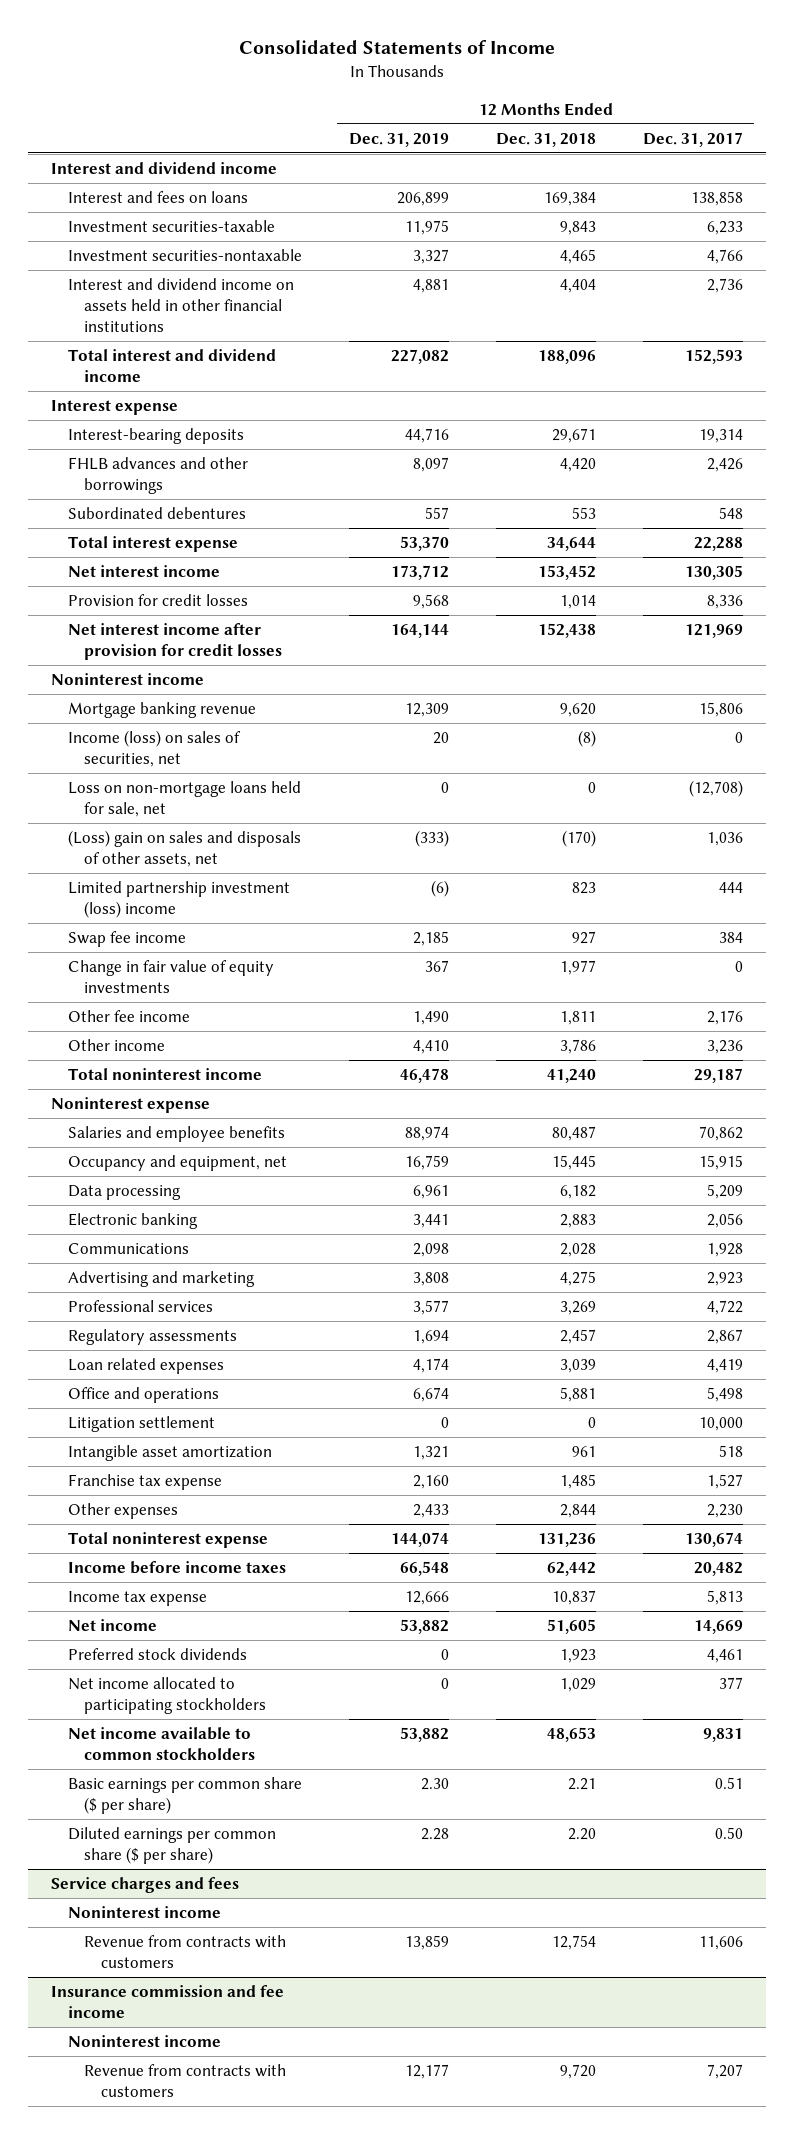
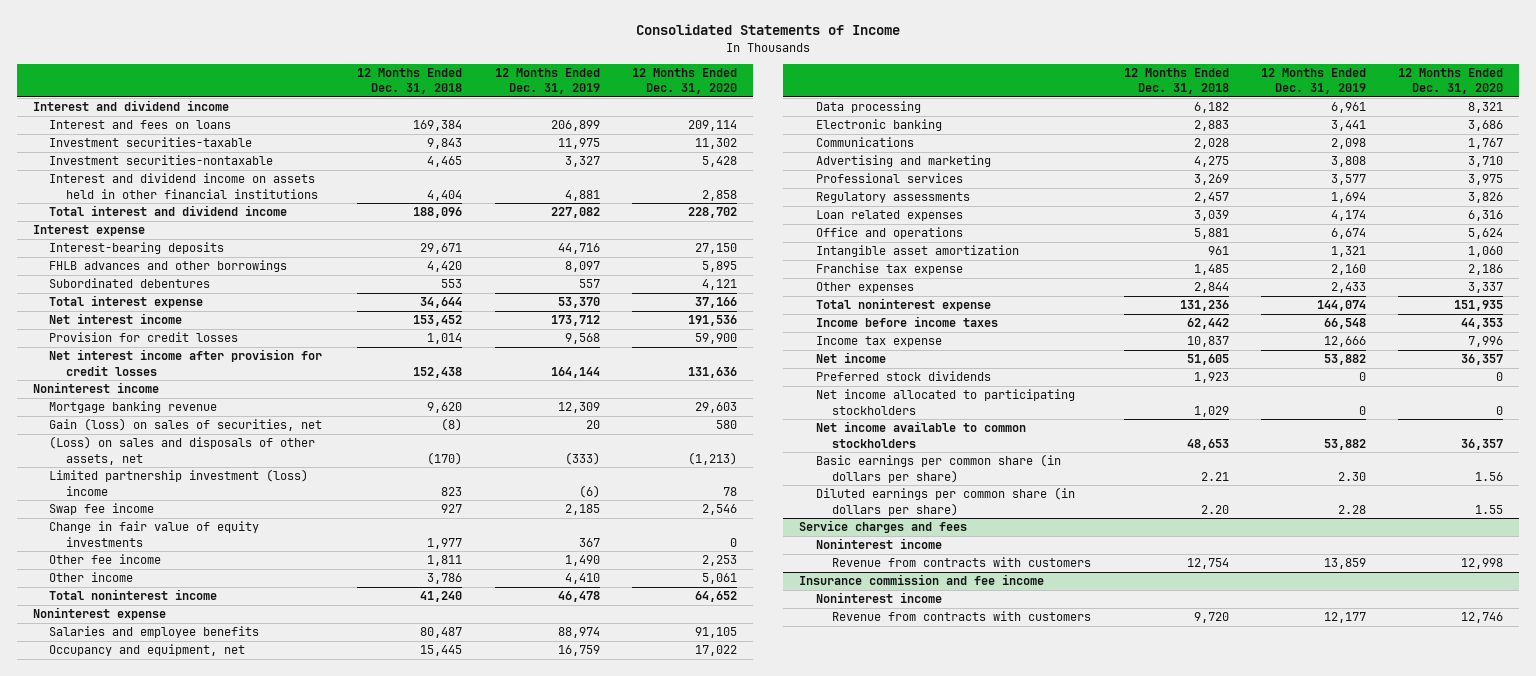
- | 12 Months Ended Dec. 31, 2019 | 12 Months Ended Dec. 31, 2018 | 12 Months Ended Dec. 31, 2017
+ | 12 Months Ended Dec. 31, 2018 | 12 Months Ended Dec. 31, 2019 | 12 Months Ended Dec. 31, 2020
- Income (loss) on sales of securities, net | 20 | (8) | 0
- Loss on non-mortgage loans held for sale, net | 0 | 0 | (12,708)
- (Loss) gain on sales and disposals of other assets, net | (333) | (170) | 1,036
+ Gain (loss) on sales of securities, net | (8) | 20 | 580
+ (Loss) on sales and disposals of other assets, net | (170) | (333) | (1,213)
- Litigation settlement | 0 | 0 | 10,000
- Basic earnings per common share ($ per share) | 2.30 | 2.21 | 0.51
- Diluted earnings per common share ($ per share) | 2.28 | 2.20 | 0.50
+ Basic earnings per common share (in dollars per share) | 2.21 | 2.30 | 1.56
+ Diluted earnings per common share (in dollars per share) | 2.20 | 2.28 | 1.55

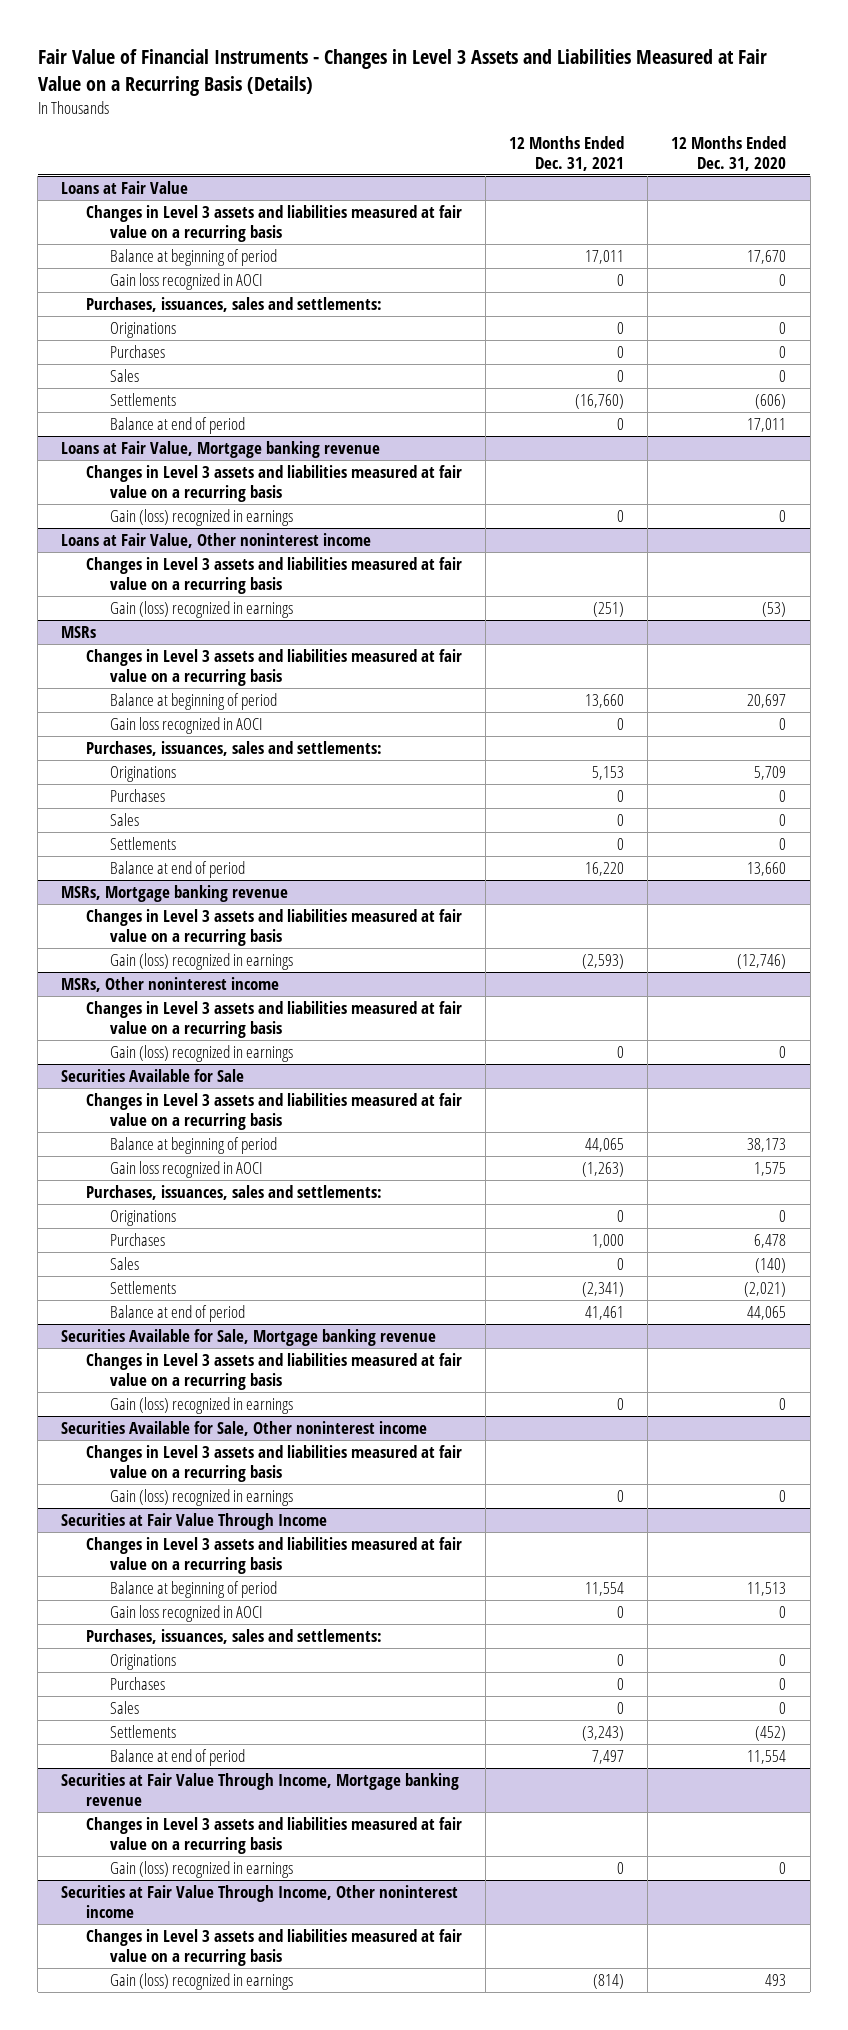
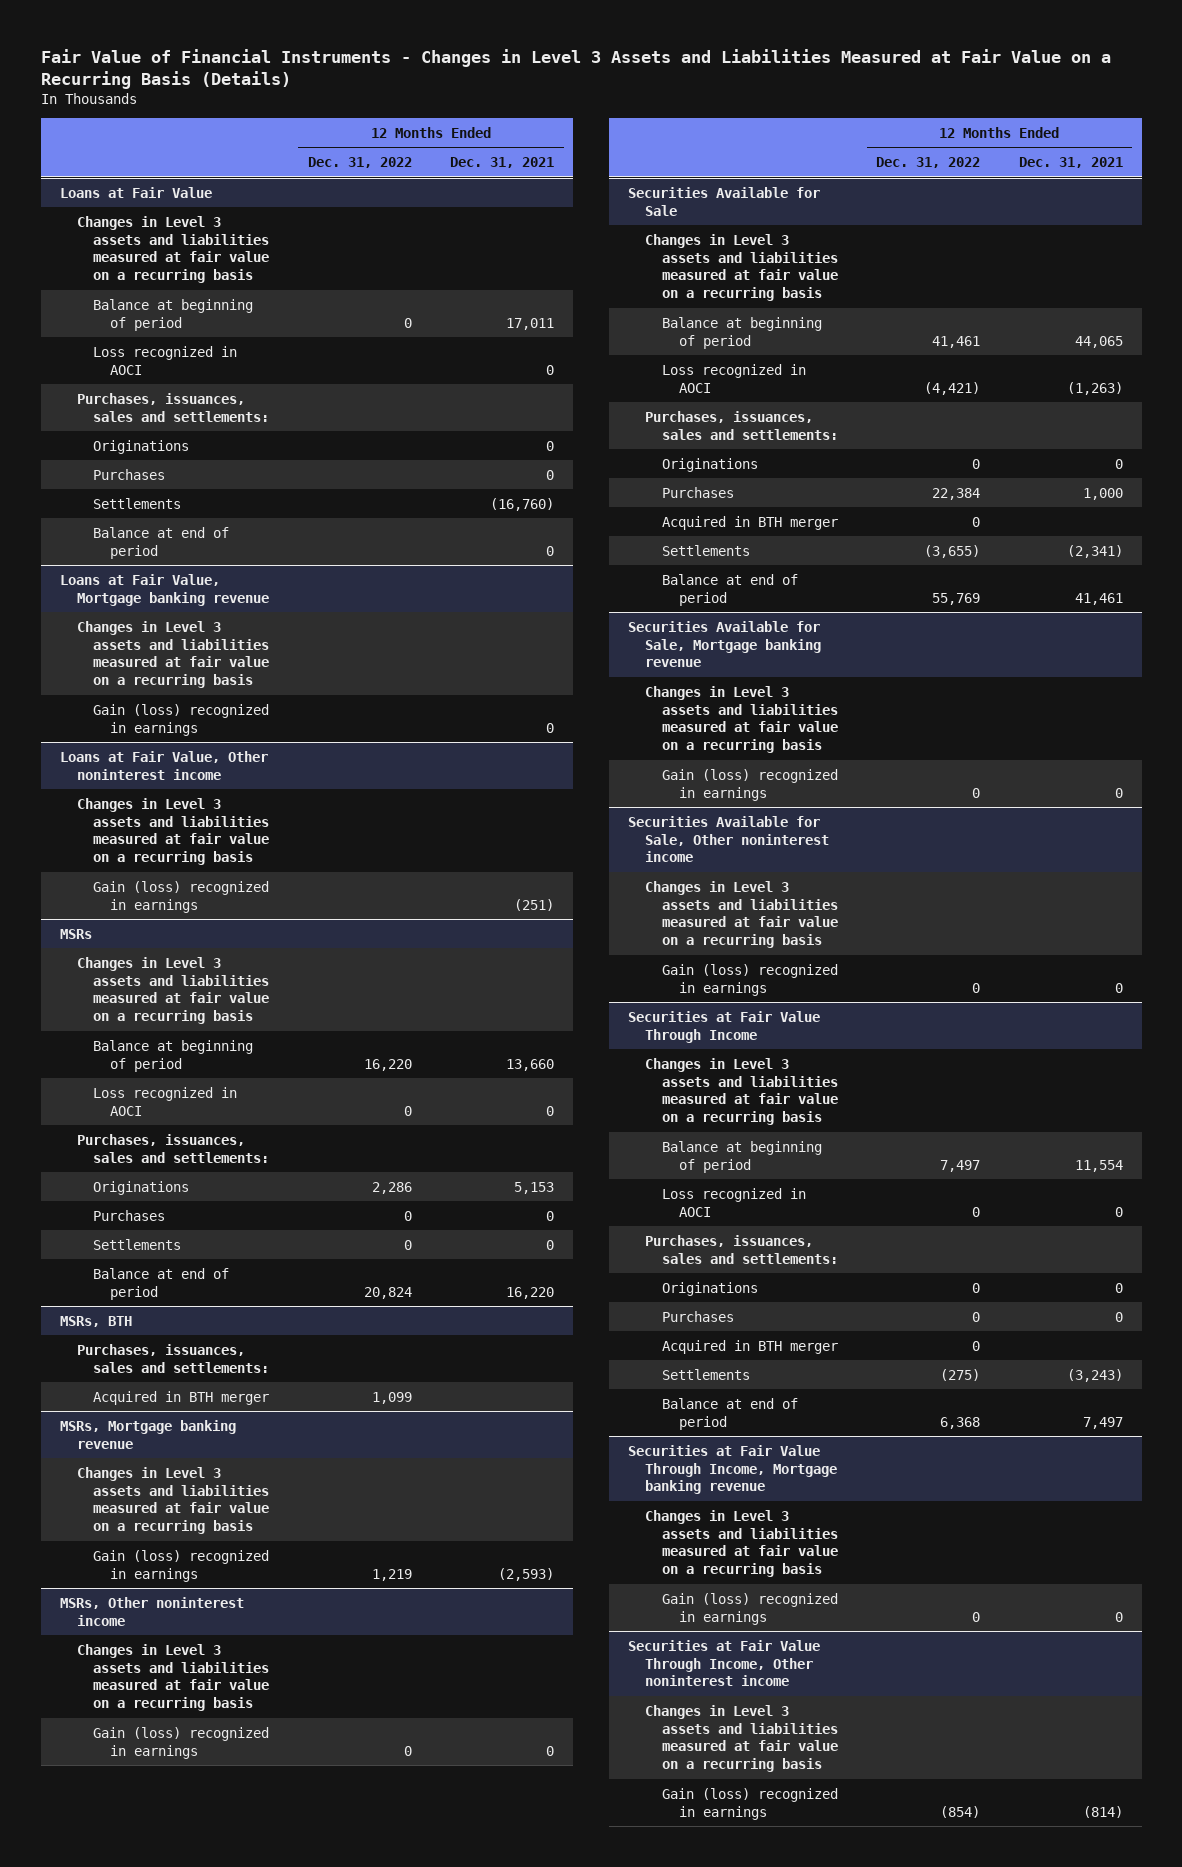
- | 12 Months Ended Dec. 31, 2021 | 12 Months Ended Dec. 31, 2020
+ | 12 Months Ended Dec. 31, 2022 | 12 Months Ended Dec. 31, 2021
@ Loans at Fair Value
- Gain loss recognized in AOCI | 0 | 0
+ Loss recognized in AOCI | | 0
- Sales | 0 | 0
@ MSRs
- Gain loss recognized in AOCI | 0 | 0
+ Loss recognized in AOCI | 0 | 0
- Sales | 0 | 0
+ MSRs, BTH
+ Purchases, issuances, sales and settlements:
+ Acquired in BTH merger | 1,099 |
@ Securities Available for Sale
- Gain loss recognized in AOCI | (1,263) | 1,575
+ Loss recognized in AOCI | (4,421) | (1,263)
- Sales | 0 | (140)
+ Acquired in BTH merger | 0 |
@ Securities at Fair Value Through Income
- Gain loss recognized in AOCI | 0 | 0
+ Loss recognized in AOCI | 0 | 0
- Sales | 0 | 0
+ Acquired in BTH merger | 0 |

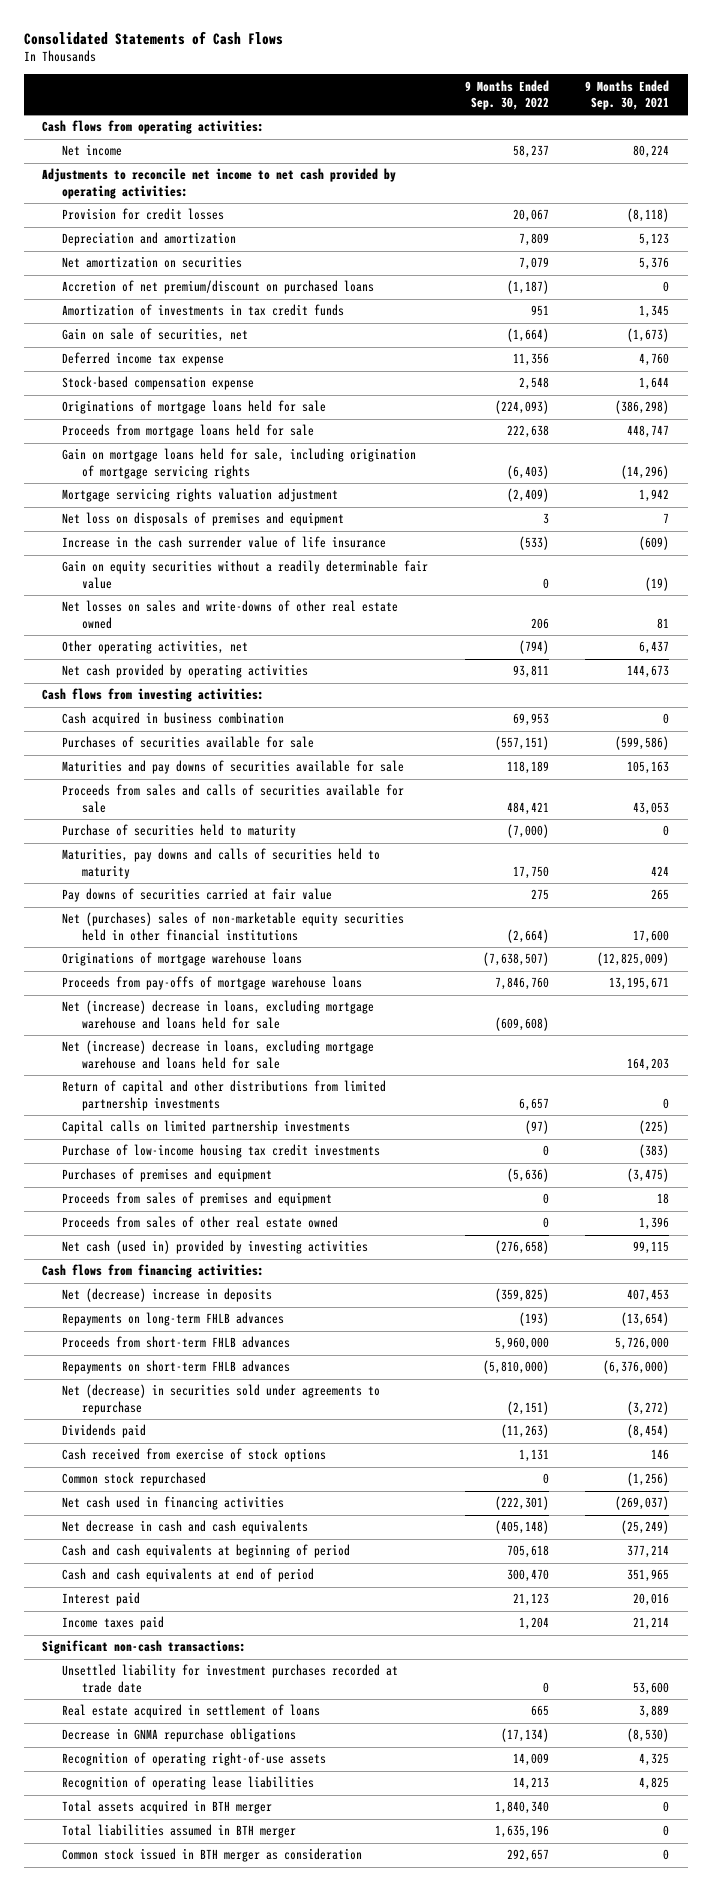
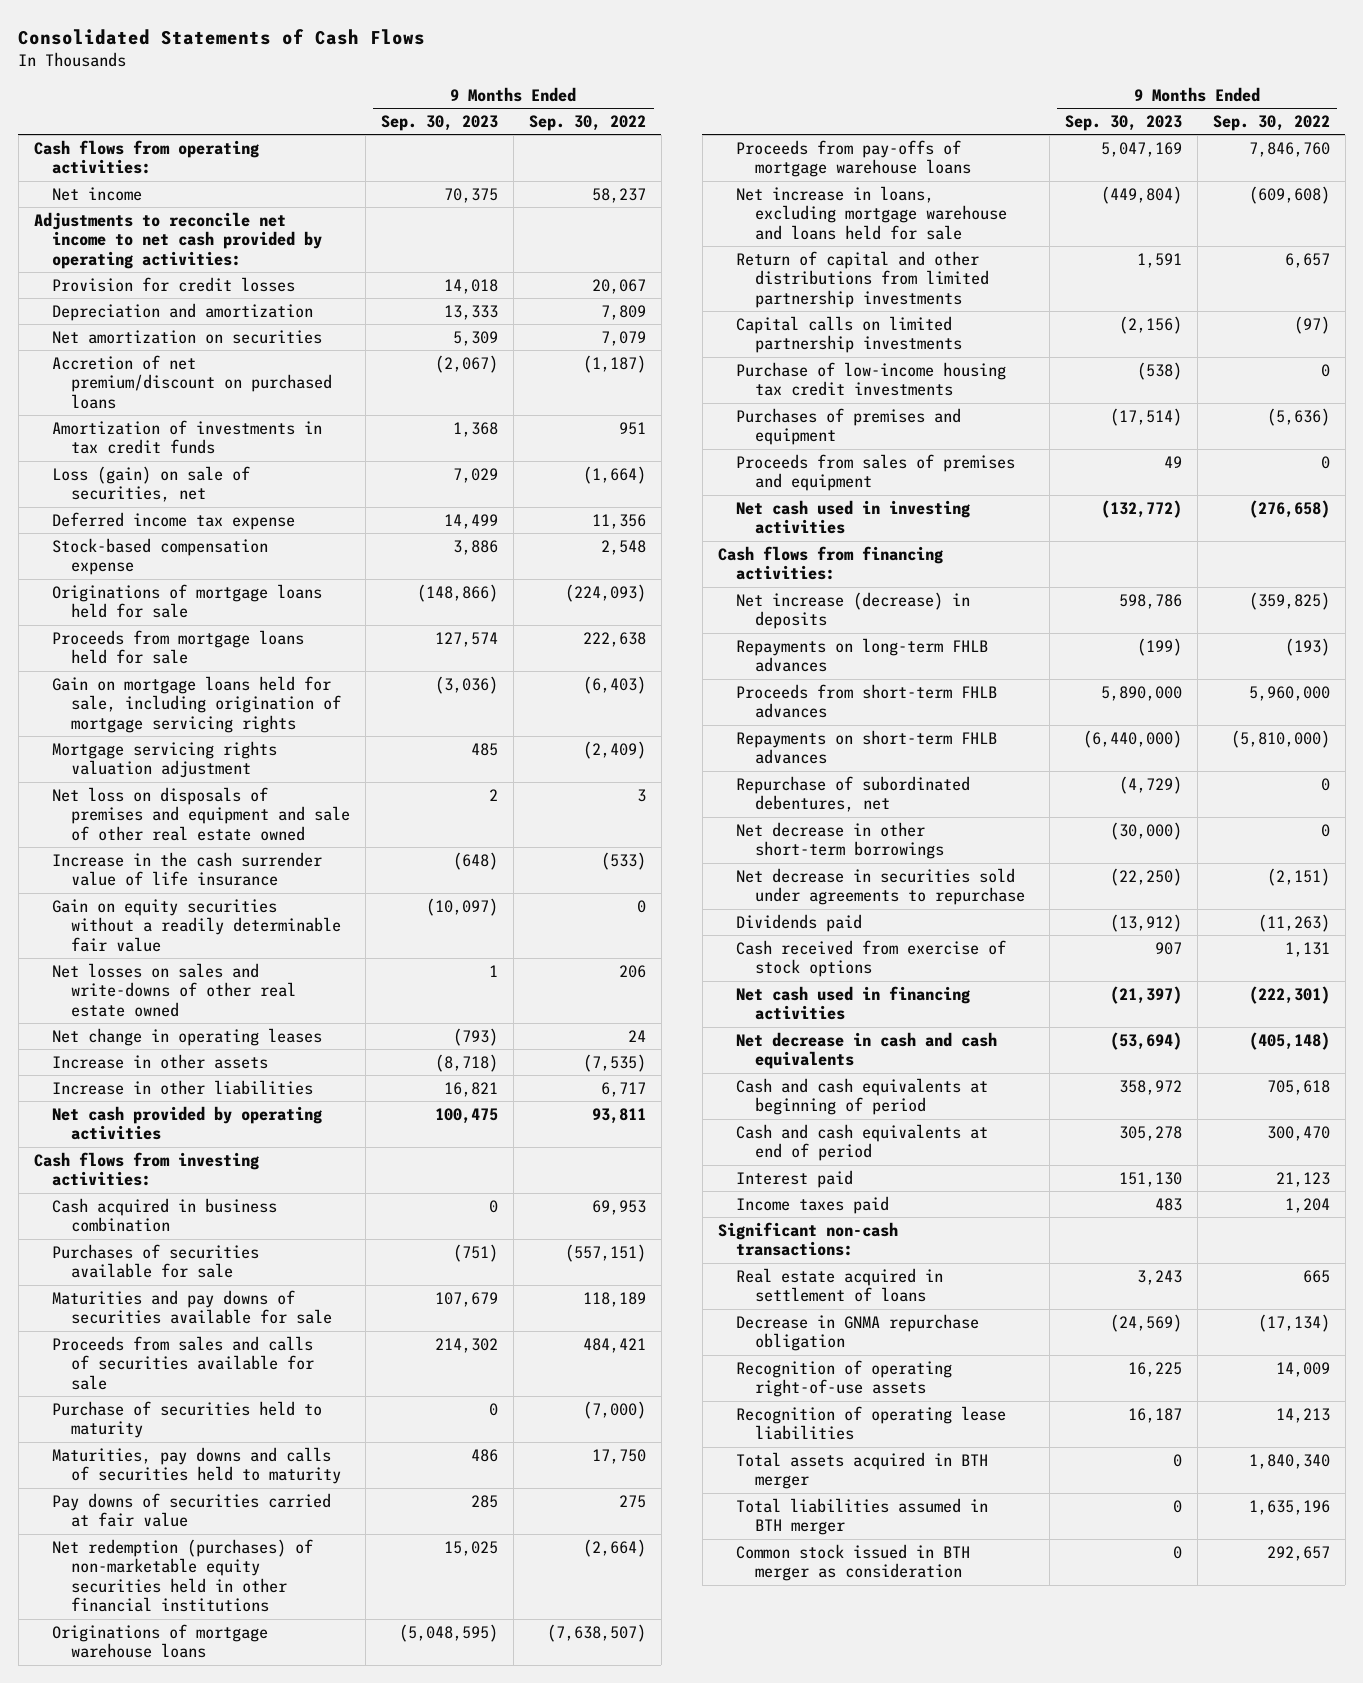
- | 9 Months Ended Sep. 30, 2022 | 9 Months Ended Sep. 30, 2021
+ | 9 Months Ended Sep. 30, 2023 | 9 Months Ended Sep. 30, 2022
- Gain on sale of securities, net | (1,664) | (1,673)
+ Loss (gain) on sale of securities, net | 7,029 | (1,664)
- Net loss on disposals of premises and equipment | 3 | 7
+ Net loss on disposals of premises and equipment and sale of other real estate owned | 2 | 3
- Other operating activities, net | (794) | 6,437
+ Net change in operating leases | (793) | 24
+ Increase in other assets | (8,718) | (7,535)
+ Increase in other liabilities | 16,821 | 6,717
- Net (purchases) sales of non-marketable equity securities held in other financial institutions | (2,664) | 17,600
+ Net redemption (purchases) of non-marketable equity securities held in other financial institutions | 15,025 | (2,664)
- Net (increase) decrease in loans, excluding mortgage warehouse and loans held for sale | (609,608) |
- Net (increase) decrease in loans, excluding mortgage warehouse and loans held for sale | | 164,203
+ Net increase in loans, excluding mortgage warehouse and loans held for sale | (449,804) | (609,608)
- Proceeds from sales of other real estate owned | 0 | 1,396
- Net cash (used in) provided by investing activities | (276,658) | 99,115
+ Net cash used in investing activities | (132,772) | (276,658)
- Net (decrease) increase in deposits | (359,825) | 407,453
+ Net increase (decrease) in deposits | 598,786 | (359,825)
- Net (decrease) in securities sold under agreements to repurchase | (2,151) | (3,272)
+ Repurchase of subordinated debentures, net | (4,729) | 0
+ Net decrease in other short-term borrowings | (30,000) | 0
+ Net decrease in securities sold under agreements to repurchase | (22,250) | (2,151)
- Common stock repurchased | 0 | (1,256)
- Unsettled liability for investment purchases recorded at trade date | 0 | 53,600
- Decrease in GNMA repurchase obligations | (17,134) | (8,530)
+ Decrease in GNMA repurchase obligation | (24,569) | (17,134)

